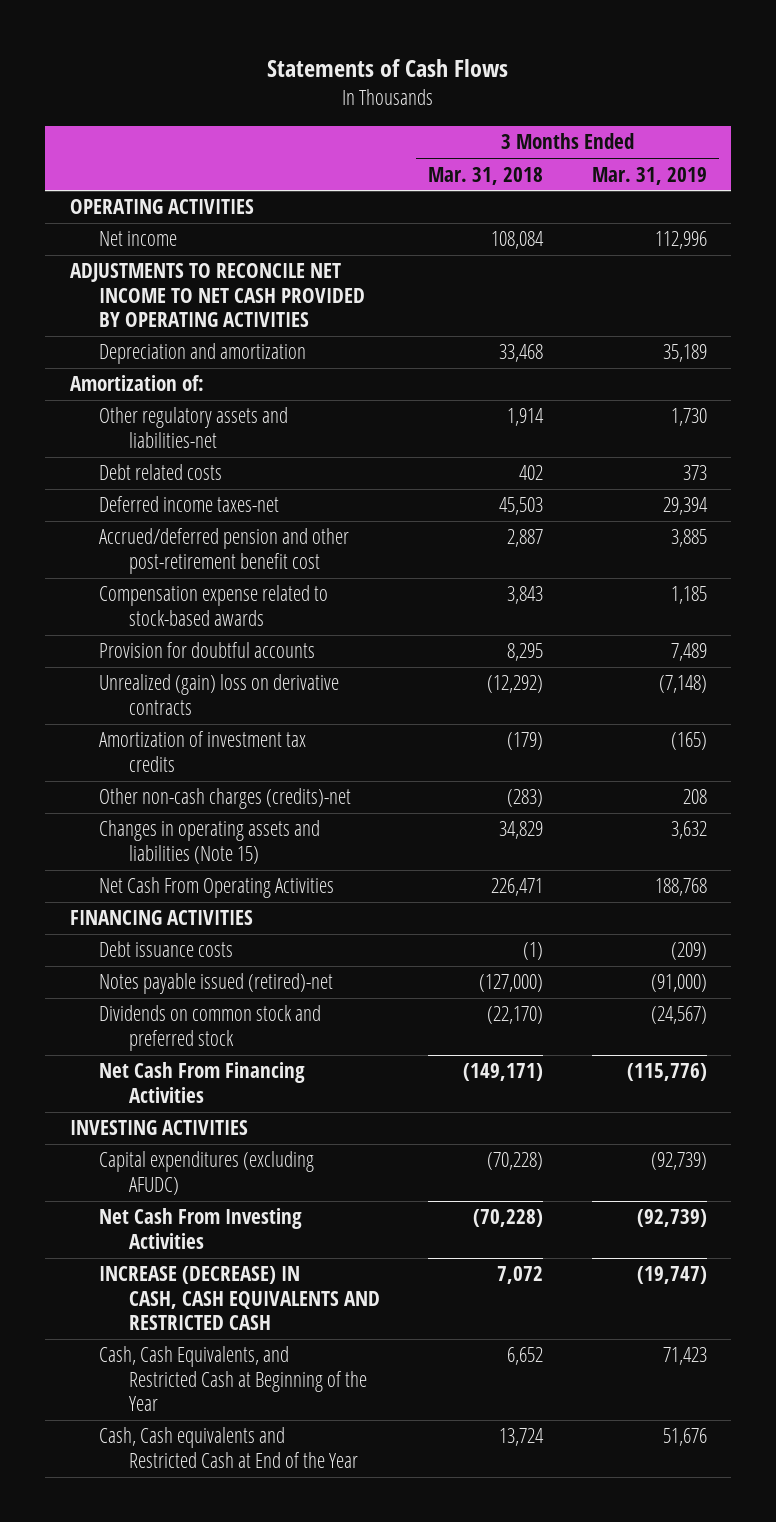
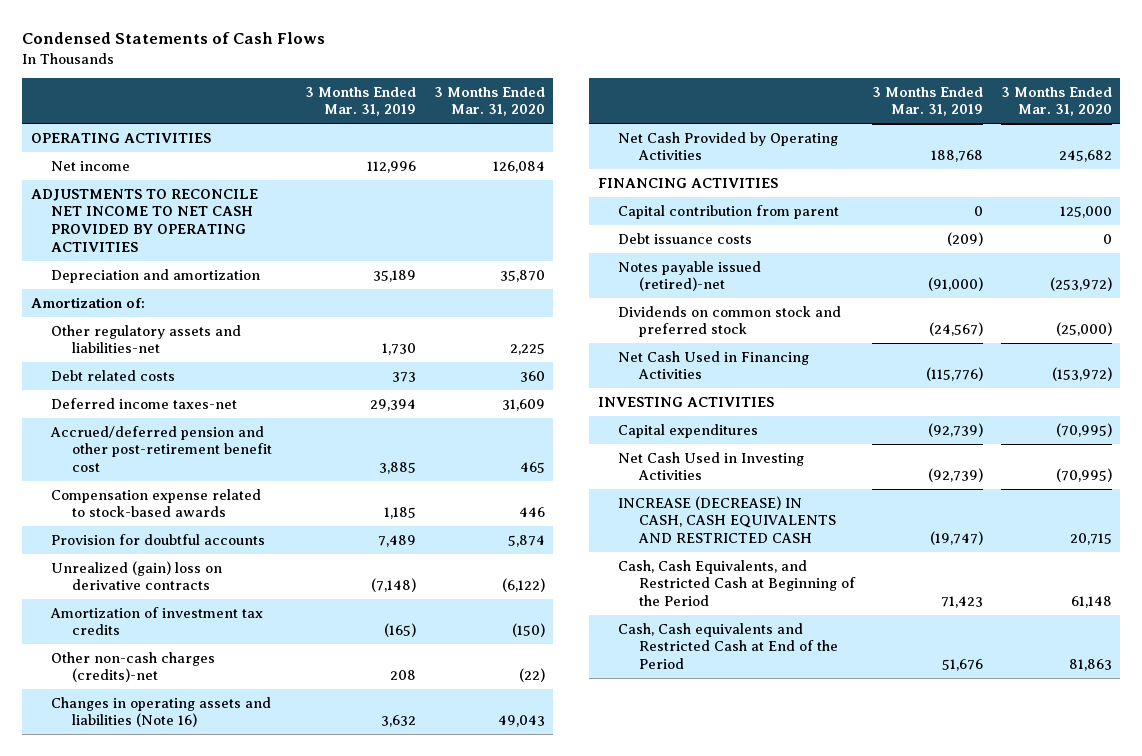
- Statements of Cash Flows
+ Condensed Statements of Cash Flows
- | 3 Months Ended Mar. 31, 2018 | 3 Months Ended Mar. 31, 2019
+ | 3 Months Ended Mar. 31, 2019 | 3 Months Ended Mar. 31, 2020
- Changes in operating assets and liabilities (Note 15) | 34,829 | 3,632
- Net Cash From Operating Activities | 226,471 | 188,768
+ Changes in operating assets and liabilities (Note 16) | 3,632 | 49,043
+ Net Cash Provided by Operating Activities | 188,768 | 245,682
+ Capital contribution from parent | 0 | 125,000
- Net Cash From Financing Activities | (149,171) | (115,776)
+ Net Cash Used in Financing Activities | (115,776) | (153,972)
- Capital expenditures (excluding AFUDC) | (70,228) | (92,739)
- Net Cash From Investing Activities | (70,228) | (92,739)
+ Capital expenditures | (92,739) | (70,995)
+ Net Cash Used in Investing Activities | (92,739) | (70,995)
- Cash, Cash Equivalents, and Restricted Cash at Beginning of the Year | 6,652 | 71,423
- Cash, Cash equivalents and Restricted Cash at End of the Year | 13,724 | 51,676
+ Cash, Cash Equivalents, and Restricted Cash at Beginning of the Period | 71,423 | 61,148
+ Cash, Cash equivalents and Restricted Cash at End of the Period | 51,676 | 81,863

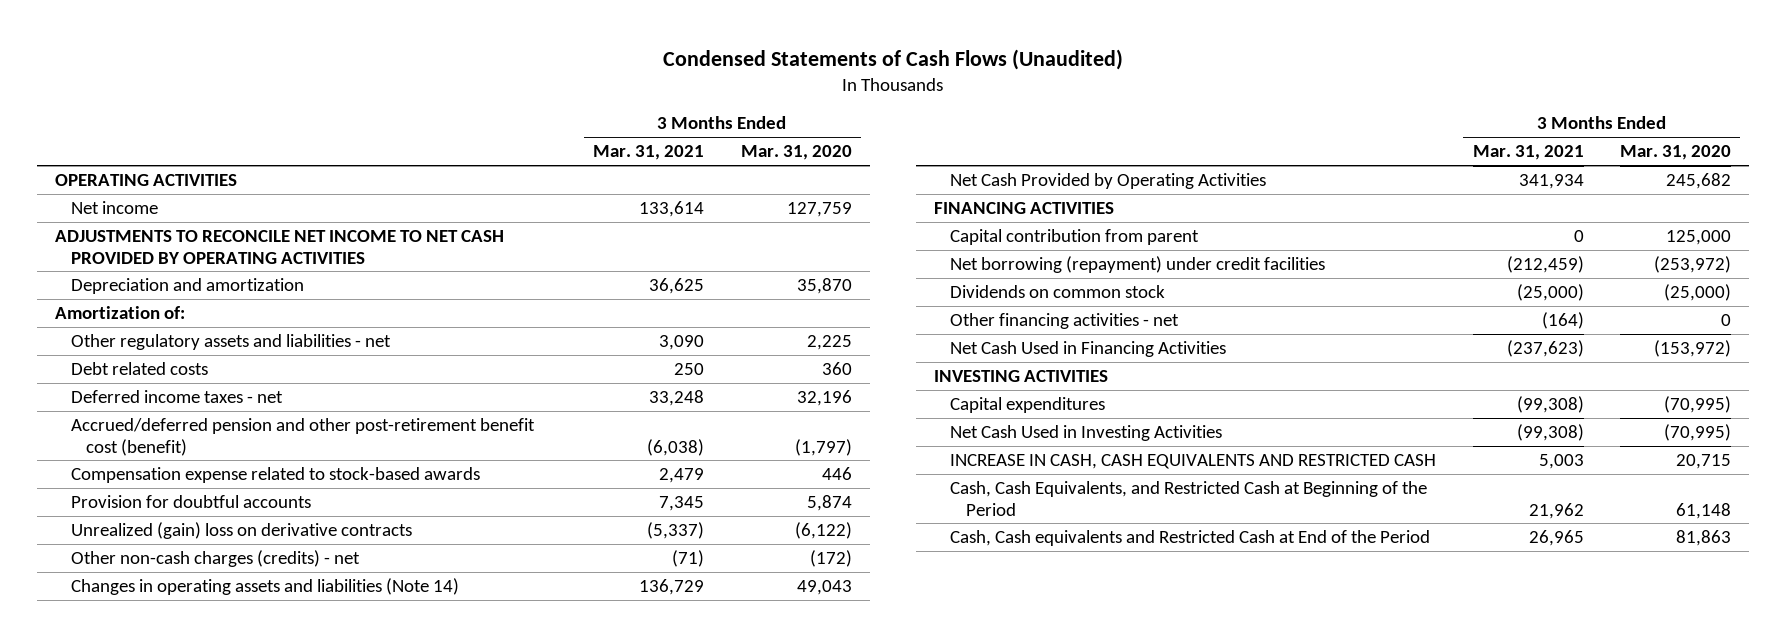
- Condensed Statements of Cash Flows
+ Condensed Statements of Cash Flows (Unaudited)
- | 3 Months Ended Mar. 31, 2019 | 3 Months Ended Mar. 31, 2020
+ | 3 Months Ended Mar. 31, 2021 | 3 Months Ended Mar. 31, 2020
- Net income | 112,996 | 126,084
+ Net income | 133,614 | 127,759
- Other regulatory assets and liabilities-net | 1,730 | 2,225
+ Other regulatory assets and liabilities - net | 3,090 | 2,225
- Deferred income taxes-net | 29,394 | 31,609
- Accrued/deferred pension and other post-retirement benefit cost | 3,885 | 465
+ Deferred income taxes - net | 33,248 | 32,196
+ Accrued/deferred pension and other post-retirement benefit cost (benefit) | (6,038) | (1,797)
- Amortization of investment tax credits | (165) | (150)
- Other non-cash charges (credits)-net | 208 | (22)
- Changes in operating assets and liabilities (Note 16) | 3,632 | 49,043
+ Other non-cash charges (credits) - net | (71) | (172)
+ Changes in operating assets and liabilities (Note 14) | 136,729 | 49,043
- Debt issuance costs | (209) | 0
- Notes payable issued (retired)-net | (91,000) | (253,972)
- Dividends on common stock and preferred stock | (24,567) | (25,000)
+ Net borrowing (repayment) under credit facilities | (212,459) | (253,972)
+ Dividends on common stock | (25,000) | (25,000)
+ Other financing activities - net | (164) | 0
- INCREASE (DECREASE) IN CASH, CASH EQUIVALENTS AND RESTRICTED CASH | (19,747) | 20,715
+ INCREASE IN CASH, CASH EQUIVALENTS AND RESTRICTED CASH | 5,003 | 20,715

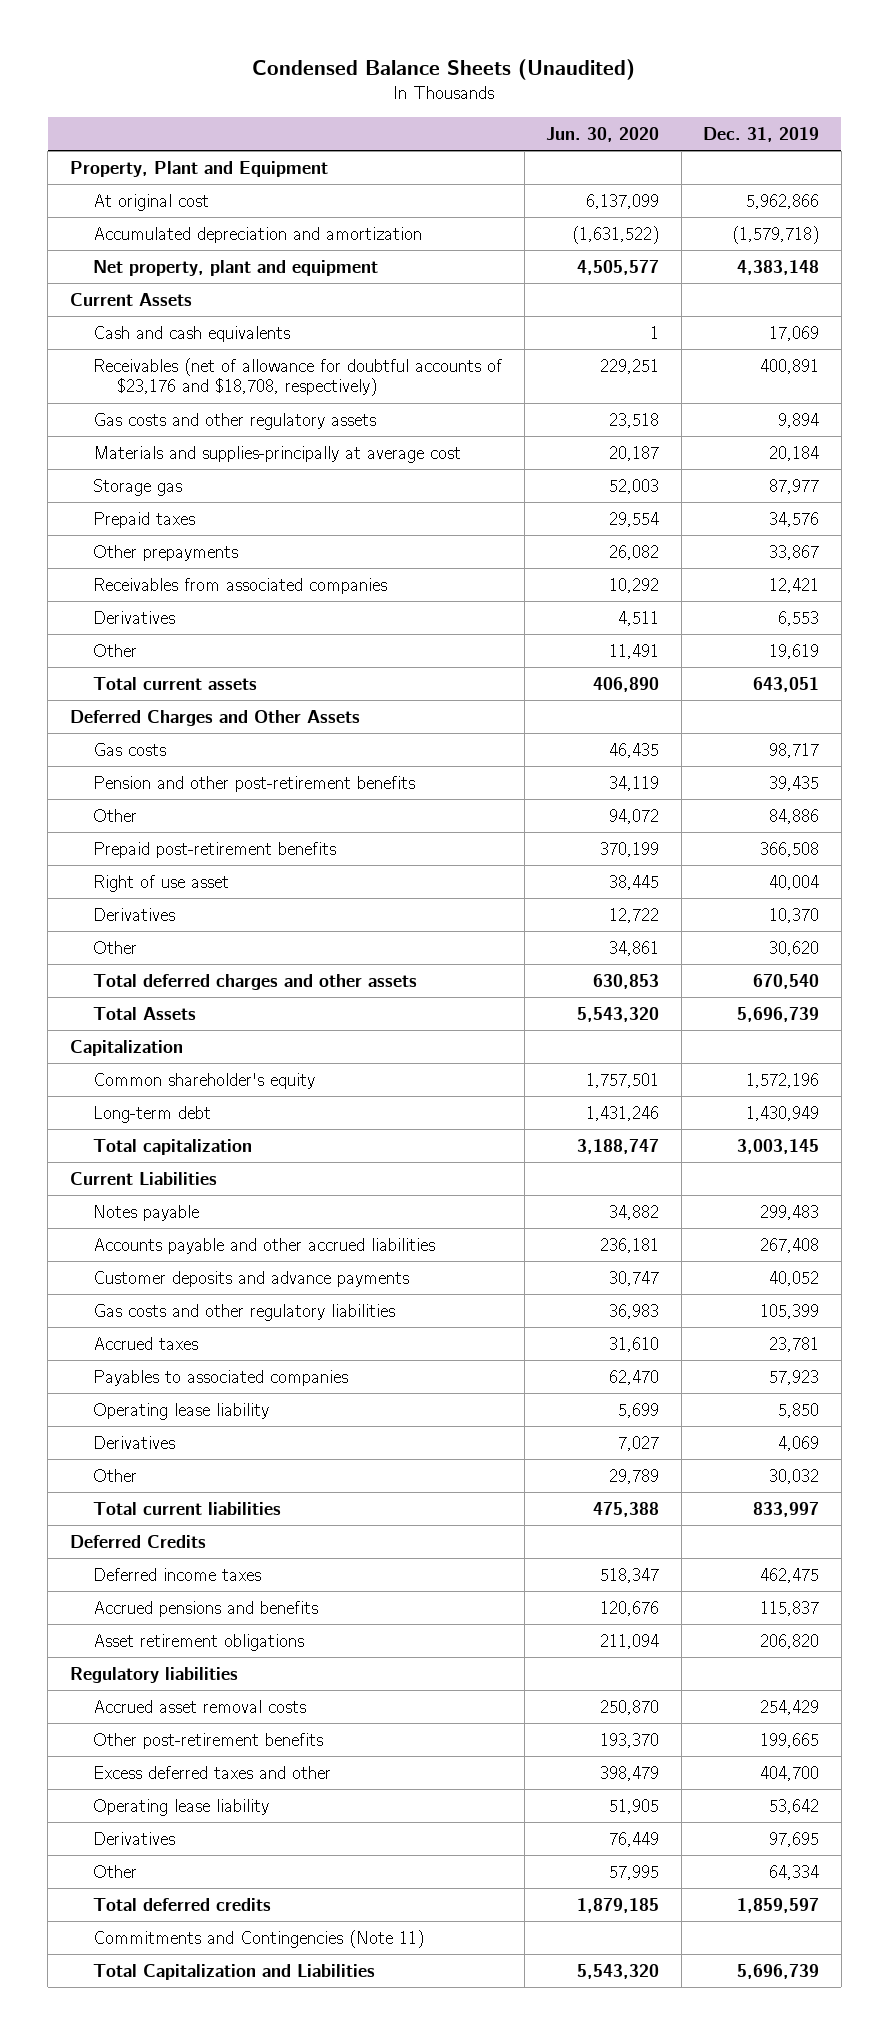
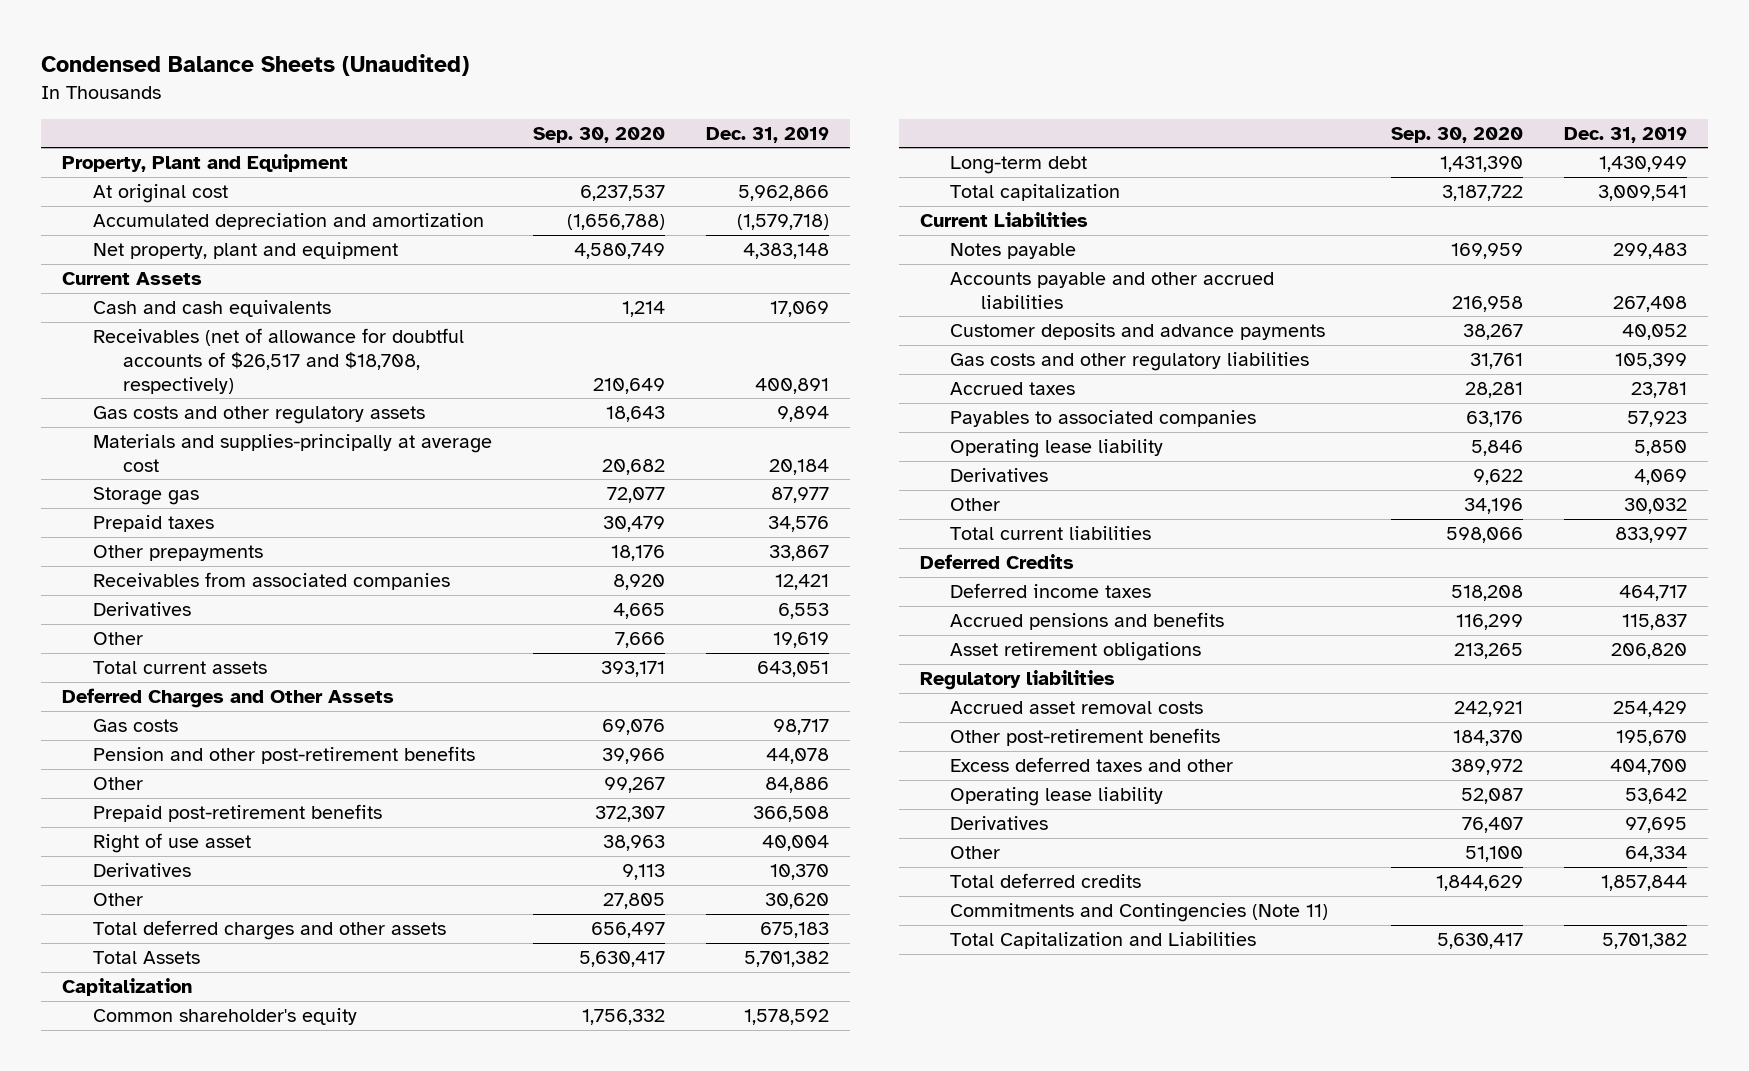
- | Jun. 30, 2020 | Dec. 31, 2019
+ | Sep. 30, 2020 | Dec. 31, 2019
- Receivables (net of allowance for doubtful accounts of $23,176 and $18,708, respectively) | 229,251 | 400,891
+ Receivables (net of allowance for doubtful accounts of $26,517 and $18,708, respectively) | 210,649 | 400,891
- Pension and other post-retirement benefits | 34,119 | 39,435
+ Pension and other post-retirement benefits | 39,966 | 44,078
- Total deferred charges and other assets | 630,853 | 670,540
- Total Assets | 5,543,320 | 5,696,739
+ Total deferred charges and other assets | 656,497 | 675,183
+ Total Assets | 5,630,417 | 5,701,382
- Common shareholder's equity | 1,757,501 | 1,572,196
+ Common shareholder's equity | 1,756,332 | 1,578,592
- Total capitalization | 3,188,747 | 3,003,145
+ Total capitalization | 3,187,722 | 3,009,541
- Deferred income taxes | 518,347 | 462,475
+ Deferred income taxes | 518,208 | 464,717
- Other post-retirement benefits | 193,370 | 199,665
+ Other post-retirement benefits | 184,370 | 195,670
- Total deferred credits | 1,879,185 | 1,859,597
+ Total deferred credits | 1,844,629 | 1,857,844
- Total Capitalization and Liabilities | 5,543,320 | 5,696,739
+ Total Capitalization and Liabilities | 5,630,417 | 5,701,382

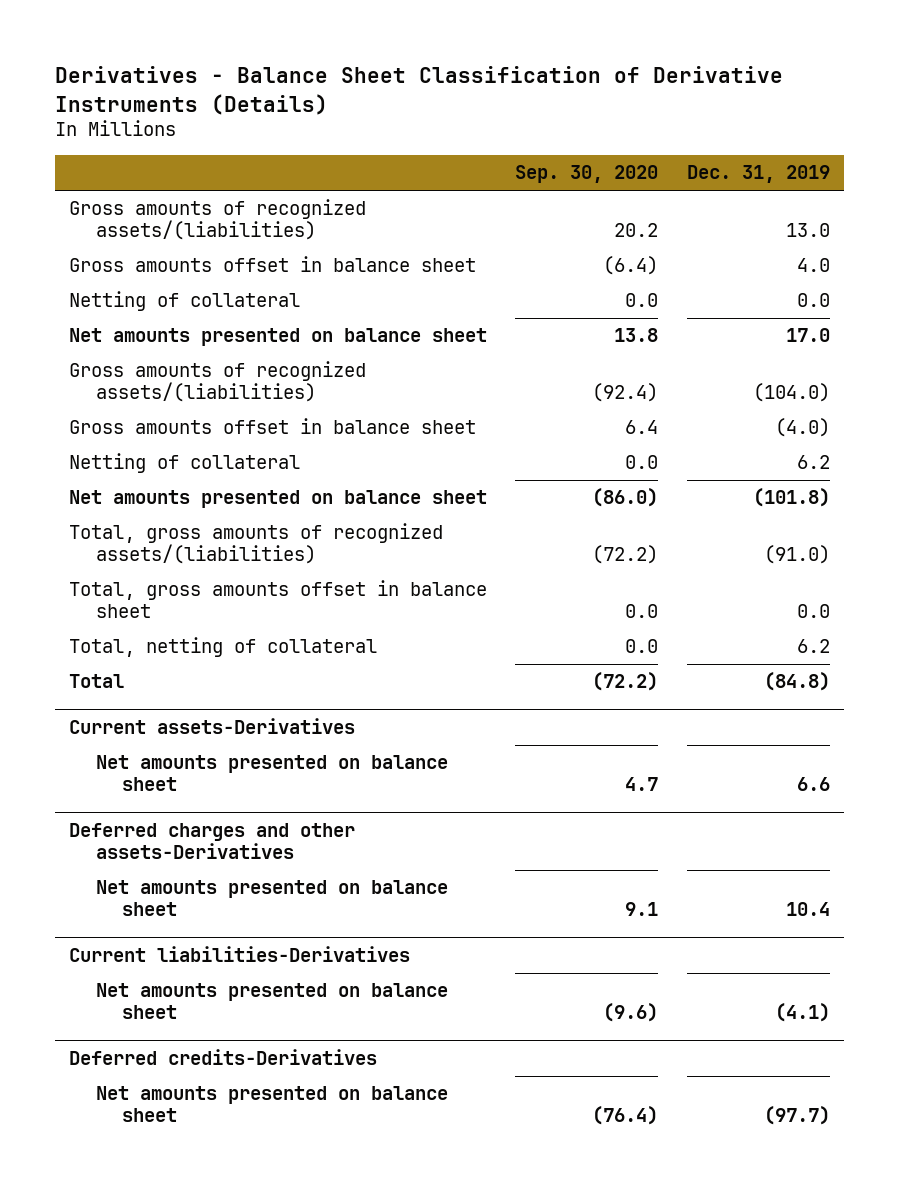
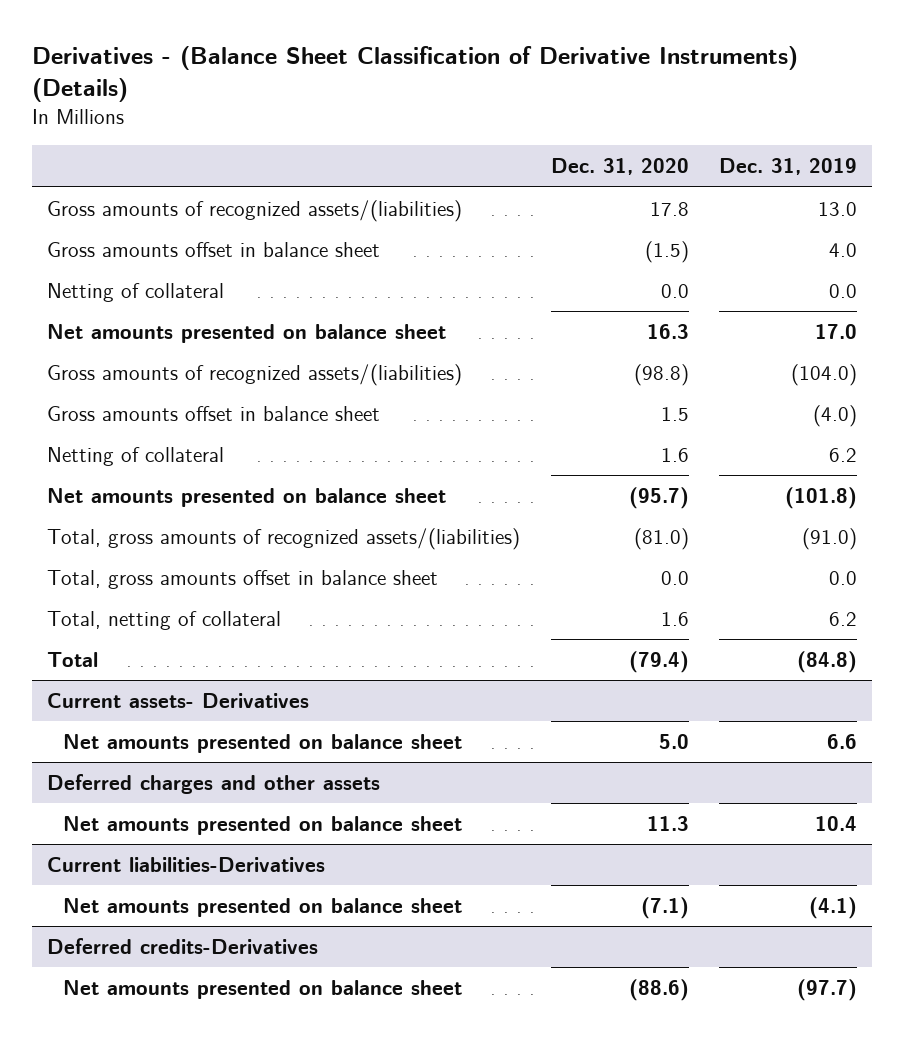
- Derivatives - Balance Sheet Classification of Derivative Instruments (Details)
+ Derivatives - (Balance Sheet Classification of Derivative Instruments) (Details)
- | Sep. 30, 2020 | Dec. 31, 2019
+ | Dec. 31, 2020 | Dec. 31, 2019
- Current assets-Derivatives
+ Current assets- Derivatives
- Deferred charges and other assets-Derivatives
+ Deferred charges and other assets

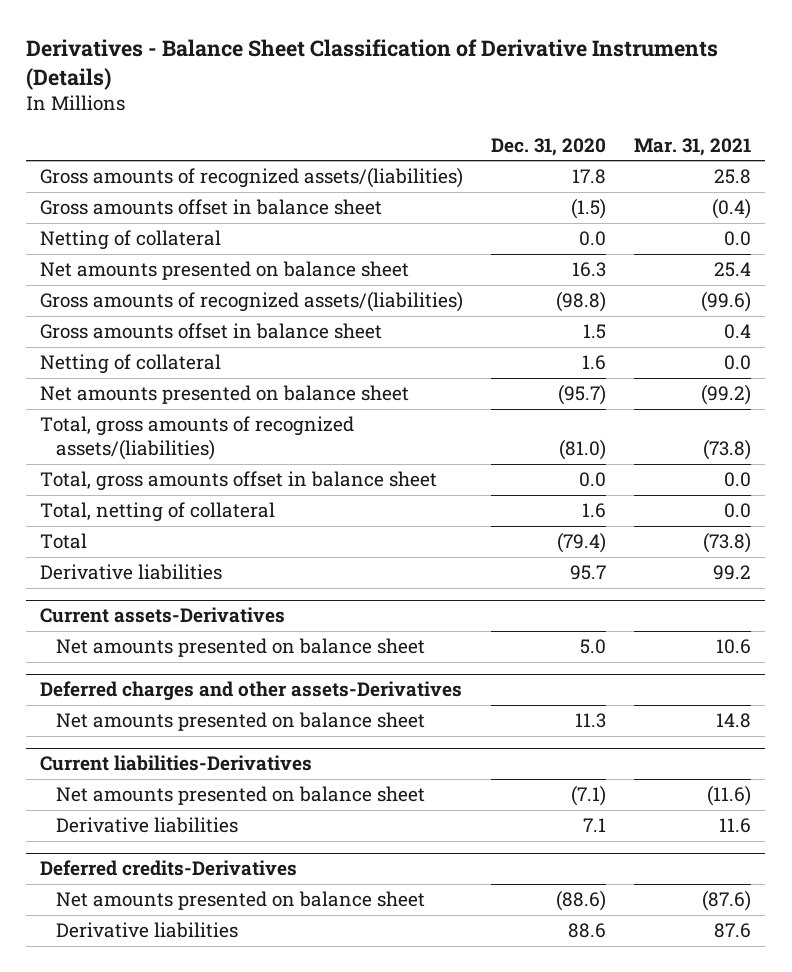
- Derivatives - (Balance Sheet Classification of Derivative Instruments) (Details)
+ Derivatives - Balance Sheet Classification of Derivative Instruments (Details)
- | Dec. 31, 2020 | Dec. 31, 2019
+ | Dec. 31, 2020 | Mar. 31, 2021
- Current assets- Derivatives
+ Derivative liabilities | 95.7 | 99.2
+ Current assets-Derivatives
- Deferred charges and other assets
+ Deferred charges and other assets-Derivatives
@ Current liabilities-Derivatives
+ Derivative liabilities | 7.1 | 11.6
@ Deferred credits-Derivatives
+ Derivative liabilities | 88.6 | 87.6

